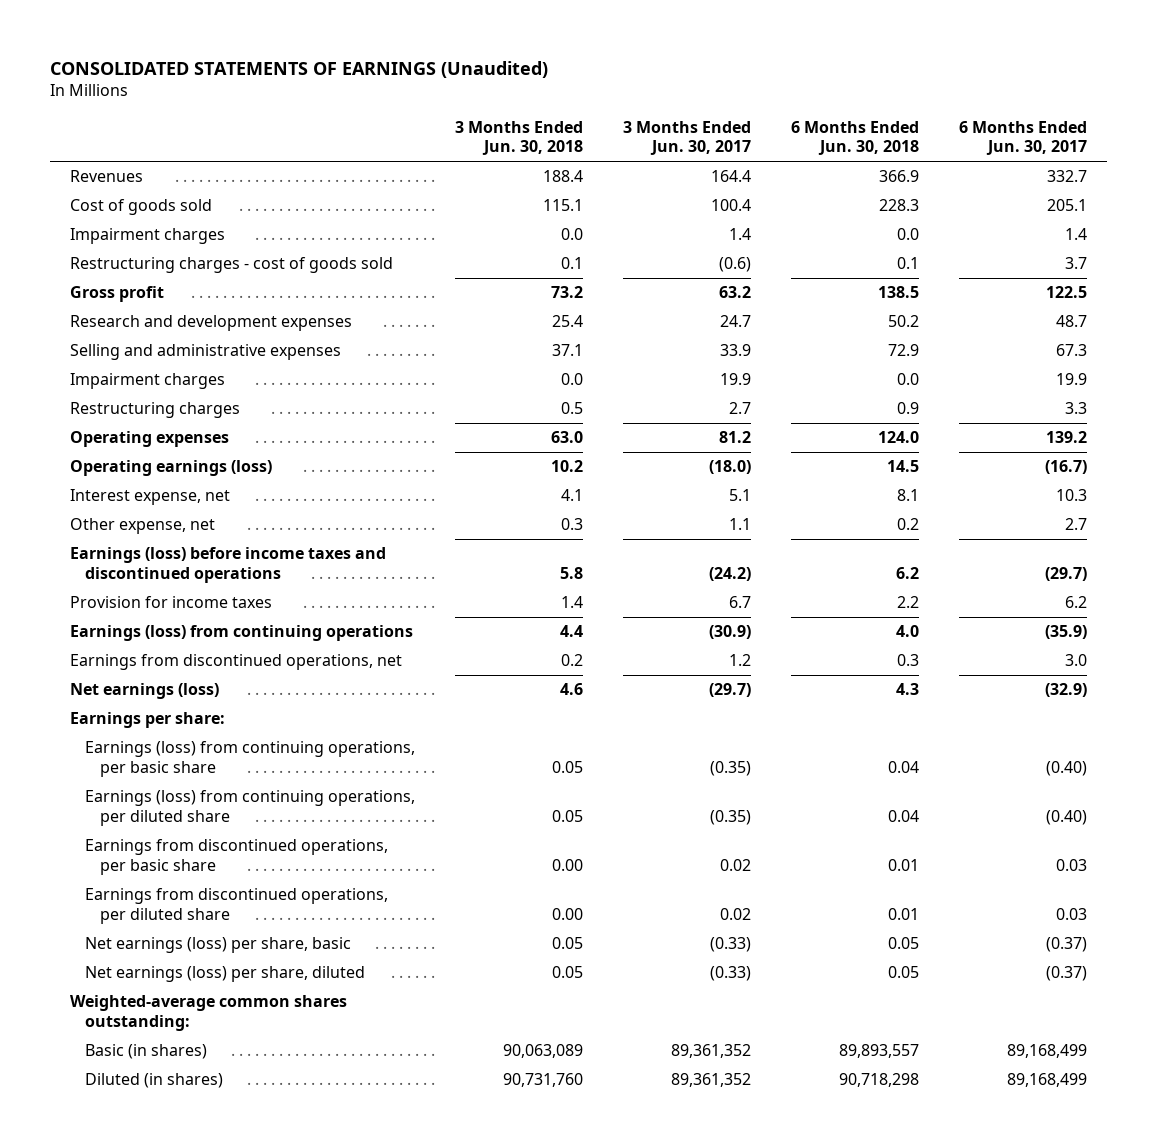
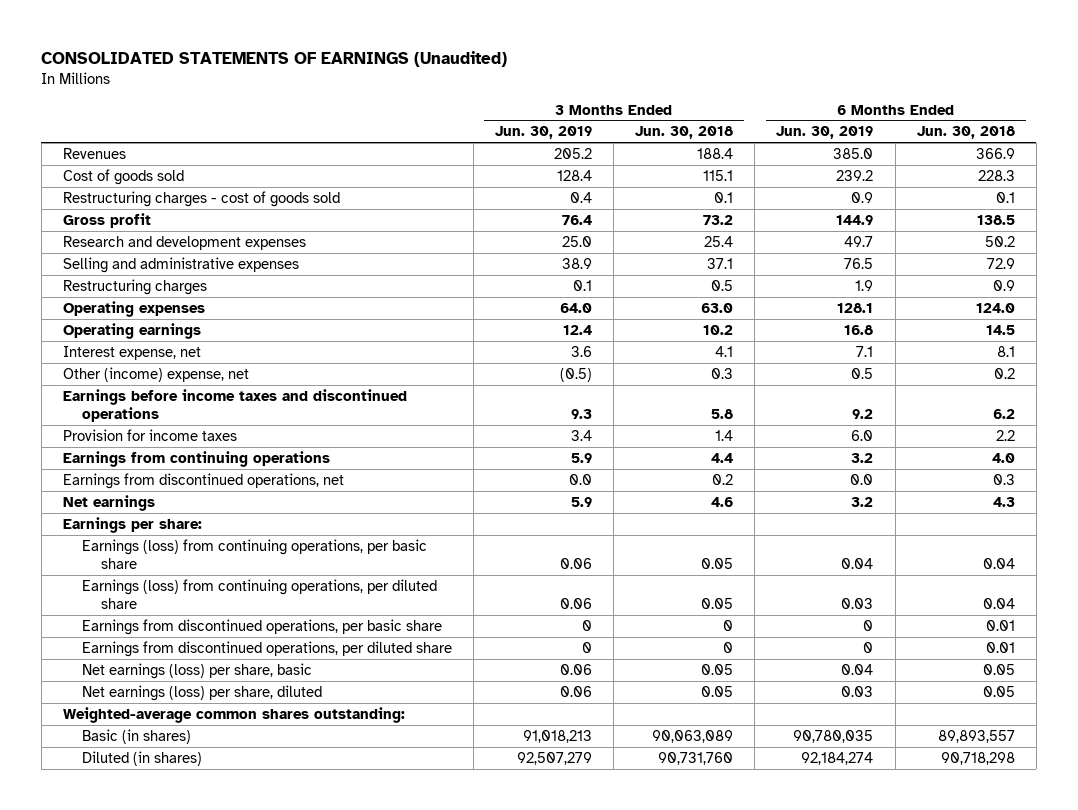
- | 3 Months Ended Jun. 30, 2018 | 3 Months Ended Jun. 30, 2017 | 6 Months Ended Jun. 30, 2018 | 6 Months Ended Jun. 30, 2017
+ | 3 Months Ended Jun. 30, 2019 | 3 Months Ended Jun. 30, 2018 | 6 Months Ended Jun. 30, 2019 | 6 Months Ended Jun. 30, 2018
- Impairment charges | 0.0 | 1.4 | 0.0 | 1.4
- Impairment charges | 0.0 | 19.9 | 0.0 | 19.9
- Operating earnings (loss) | 10.2 | (18.0) | 14.5 | (16.7)
+ Operating earnings | 12.4 | 10.2 | 16.8 | 14.5
- Other expense, net | 0.3 | 1.1 | 0.2 | 2.7
- Earnings (loss) before income taxes and discontinued operations | 5.8 | (24.2) | 6.2 | (29.7)
+ Other (income) expense, net | (0.5) | 0.3 | 0.5 | 0.2
+ Earnings before income taxes and discontinued operations | 9.3 | 5.8 | 9.2 | 6.2
- Earnings (loss) from continuing operations | 4.4 | (30.9) | 4.0 | (35.9)
+ Earnings from continuing operations | 5.9 | 4.4 | 3.2 | 4.0
- Net earnings (loss) | 4.6 | (29.7) | 4.3 | (32.9)
+ Net earnings | 5.9 | 4.6 | 3.2 | 4.3
- Earnings from discontinued operations, per basic share | 0.00 | 0.02 | 0.01 | 0.03
- Earnings from discontinued operations, per diluted share | 0.00 | 0.02 | 0.01 | 0.03
+ Earnings from discontinued operations, per basic share | 0 | 0 | 0 | 0.01
+ Earnings from discontinued operations, per diluted share | 0 | 0 | 0 | 0.01

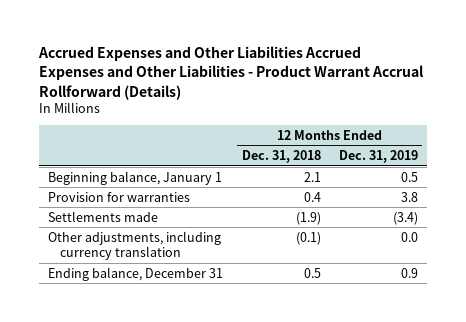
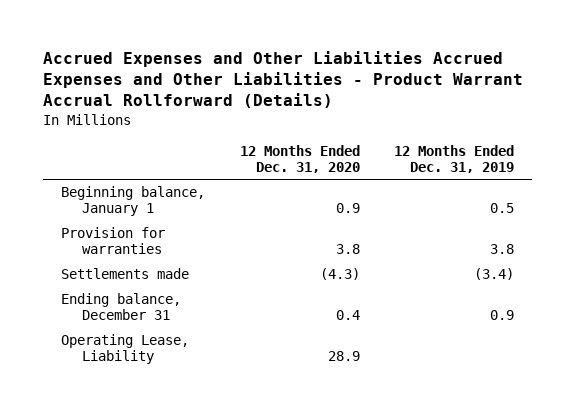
- | 12 Months Ended Dec. 31, 2018 | 12 Months Ended Dec. 31, 2019
+ | 12 Months Ended Dec. 31, 2020 | 12 Months Ended Dec. 31, 2019
- Other adjustments, including currency translation | (0.1) | 0.0
+ Operating Lease, Liability | 28.9 |

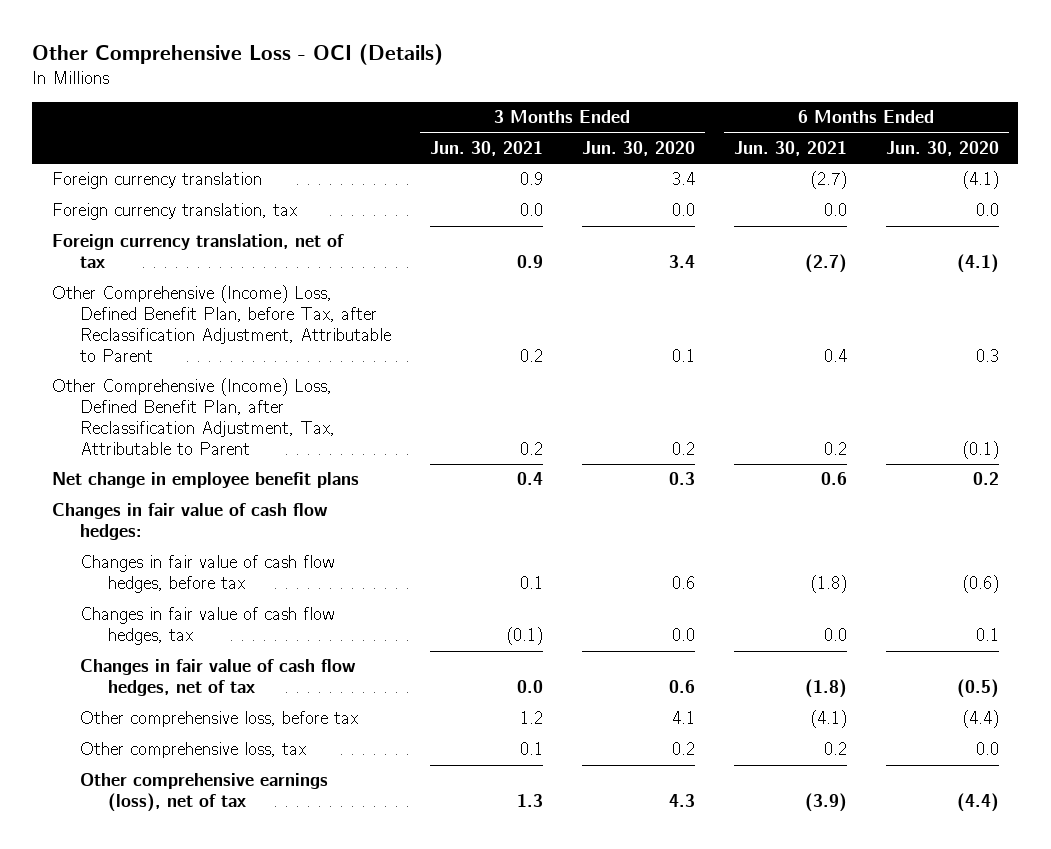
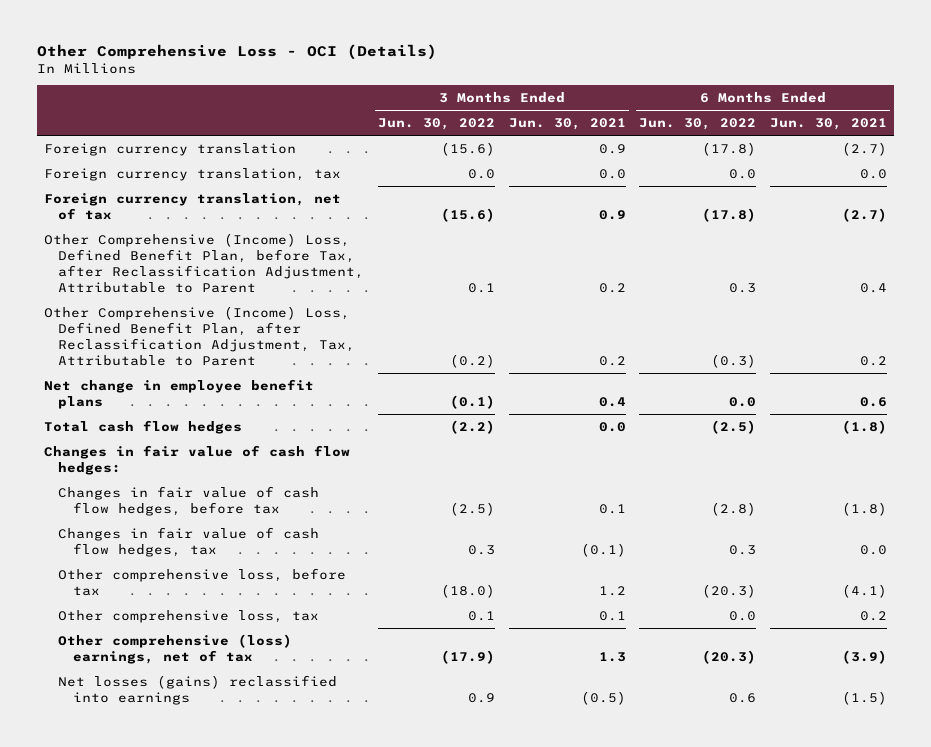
- | 3 Months Ended Jun. 30, 2021 | 3 Months Ended Jun. 30, 2020 | 6 Months Ended Jun. 30, 2021 | 6 Months Ended Jun. 30, 2020
+ | 3 Months Ended Jun. 30, 2022 | 3 Months Ended Jun. 30, 2021 | 6 Months Ended Jun. 30, 2022 | 6 Months Ended Jun. 30, 2021
+ Total cash flow hedges | (2.2) | 0.0 | (2.5) | (1.8)
- Changes in fair value of cash flow hedges, net of tax | 0.0 | 0.6 | (1.8) | (0.5)
- Other comprehensive earnings (loss), net of tax | 1.3 | 4.3 | (3.9) | (4.4)
+ Other comprehensive (loss) earnings, net of tax | (17.9) | 1.3 | (20.3) | (3.9)
+ Net losses (gains) reclassified into earnings | 0.9 | (0.5) | 0.6 | (1.5)

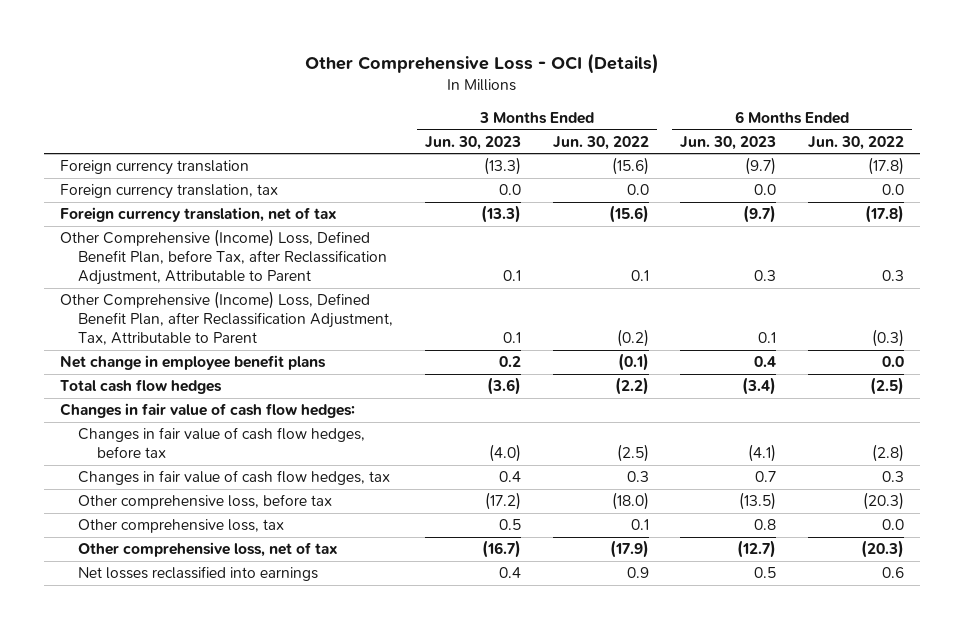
- | 3 Months Ended Jun. 30, 2022 | 3 Months Ended Jun. 30, 2021 | 6 Months Ended Jun. 30, 2022 | 6 Months Ended Jun. 30, 2021
+ | 3 Months Ended Jun. 30, 2023 | 3 Months Ended Jun. 30, 2022 | 6 Months Ended Jun. 30, 2023 | 6 Months Ended Jun. 30, 2022
- Other comprehensive (loss) earnings, net of tax | (17.9) | 1.3 | (20.3) | (3.9)
- Net losses (gains) reclassified into earnings | 0.9 | (0.5) | 0.6 | (1.5)
+ Other comprehensive loss, net of tax | (16.7) | (17.9) | (12.7) | (20.3)
+ Net losses reclassified into earnings | 0.4 | 0.9 | 0.5 | 0.6

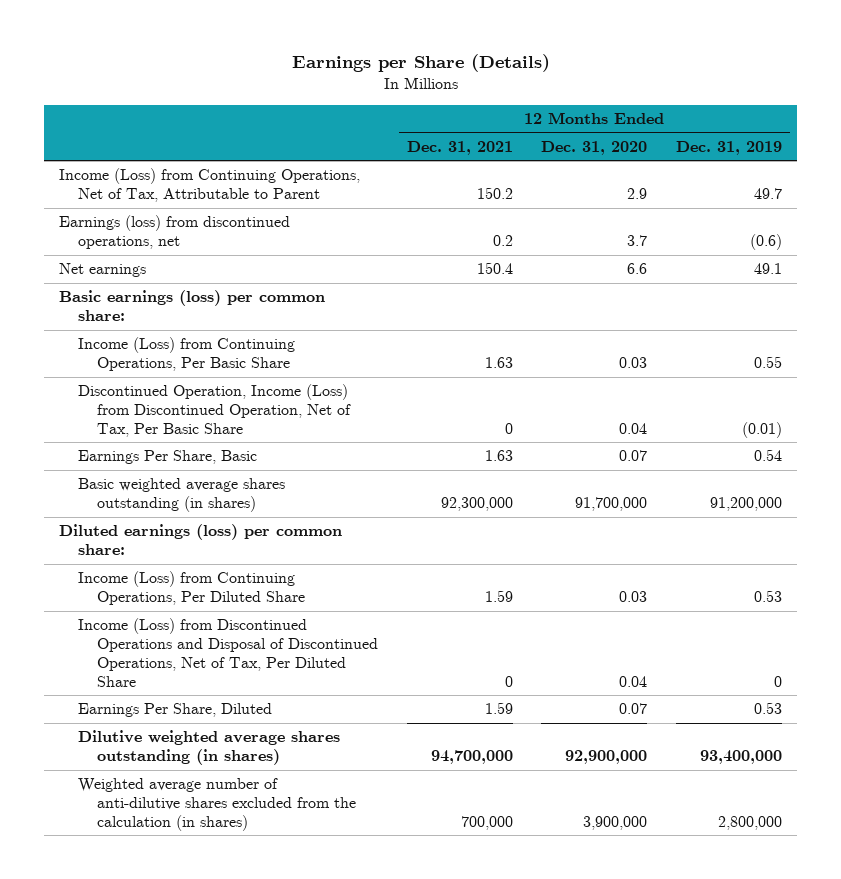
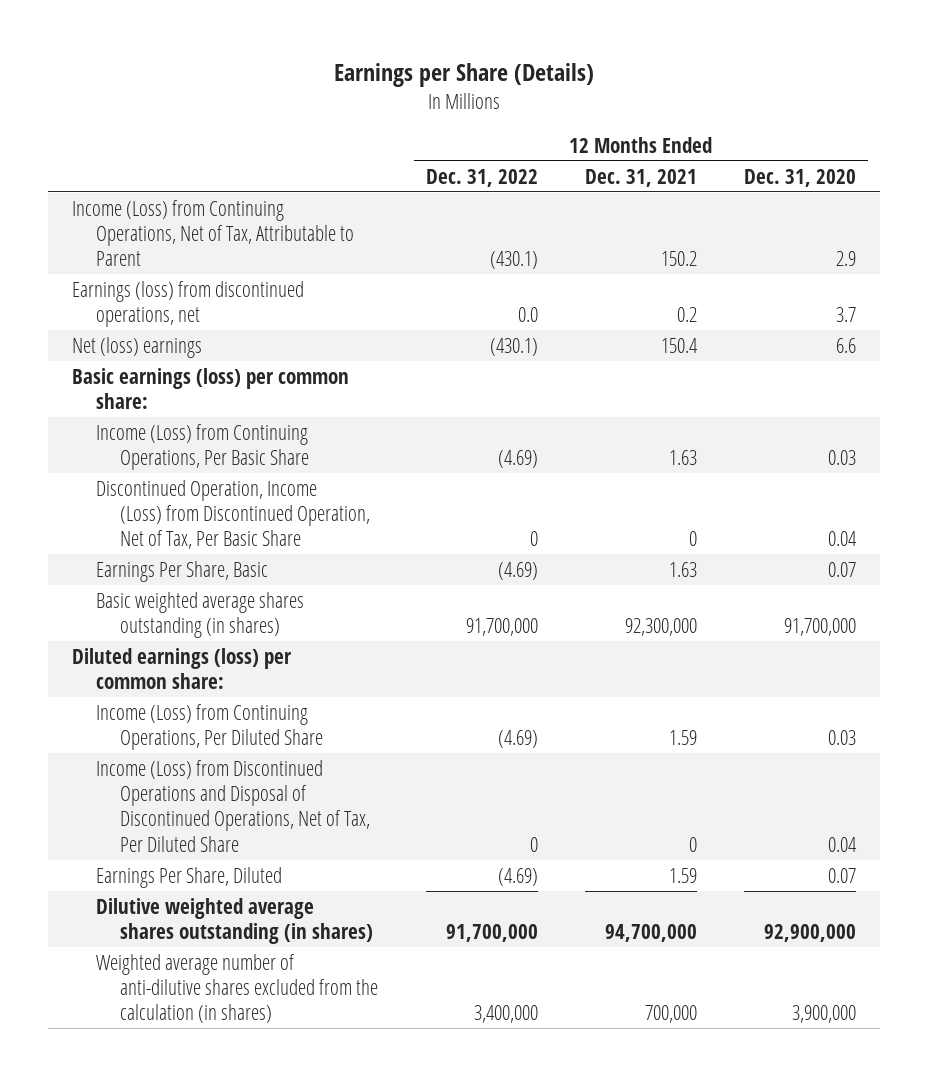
- | 12 Months Ended Dec. 31, 2021 | 12 Months Ended Dec. 31, 2020 | 12 Months Ended Dec. 31, 2019
+ | 12 Months Ended Dec. 31, 2022 | 12 Months Ended Dec. 31, 2021 | 12 Months Ended Dec. 31, 2020
- Net earnings | 150.4 | 6.6 | 49.1
+ Net (loss) earnings | (430.1) | 150.4 | 6.6

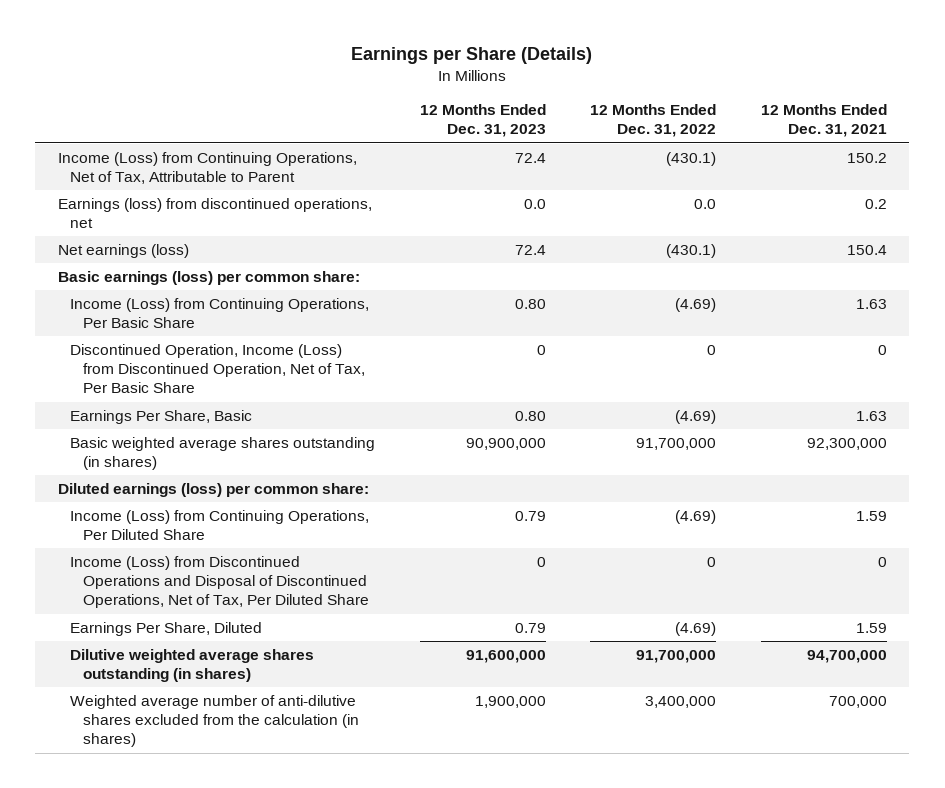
- | 12 Months Ended Dec. 31, 2022 | 12 Months Ended Dec. 31, 2021 | 12 Months Ended Dec. 31, 2020
+ | 12 Months Ended Dec. 31, 2023 | 12 Months Ended Dec. 31, 2022 | 12 Months Ended Dec. 31, 2021
- Net (loss) earnings | (430.1) | 150.4 | 6.6
+ Net earnings (loss) | 72.4 | (430.1) | 150.4

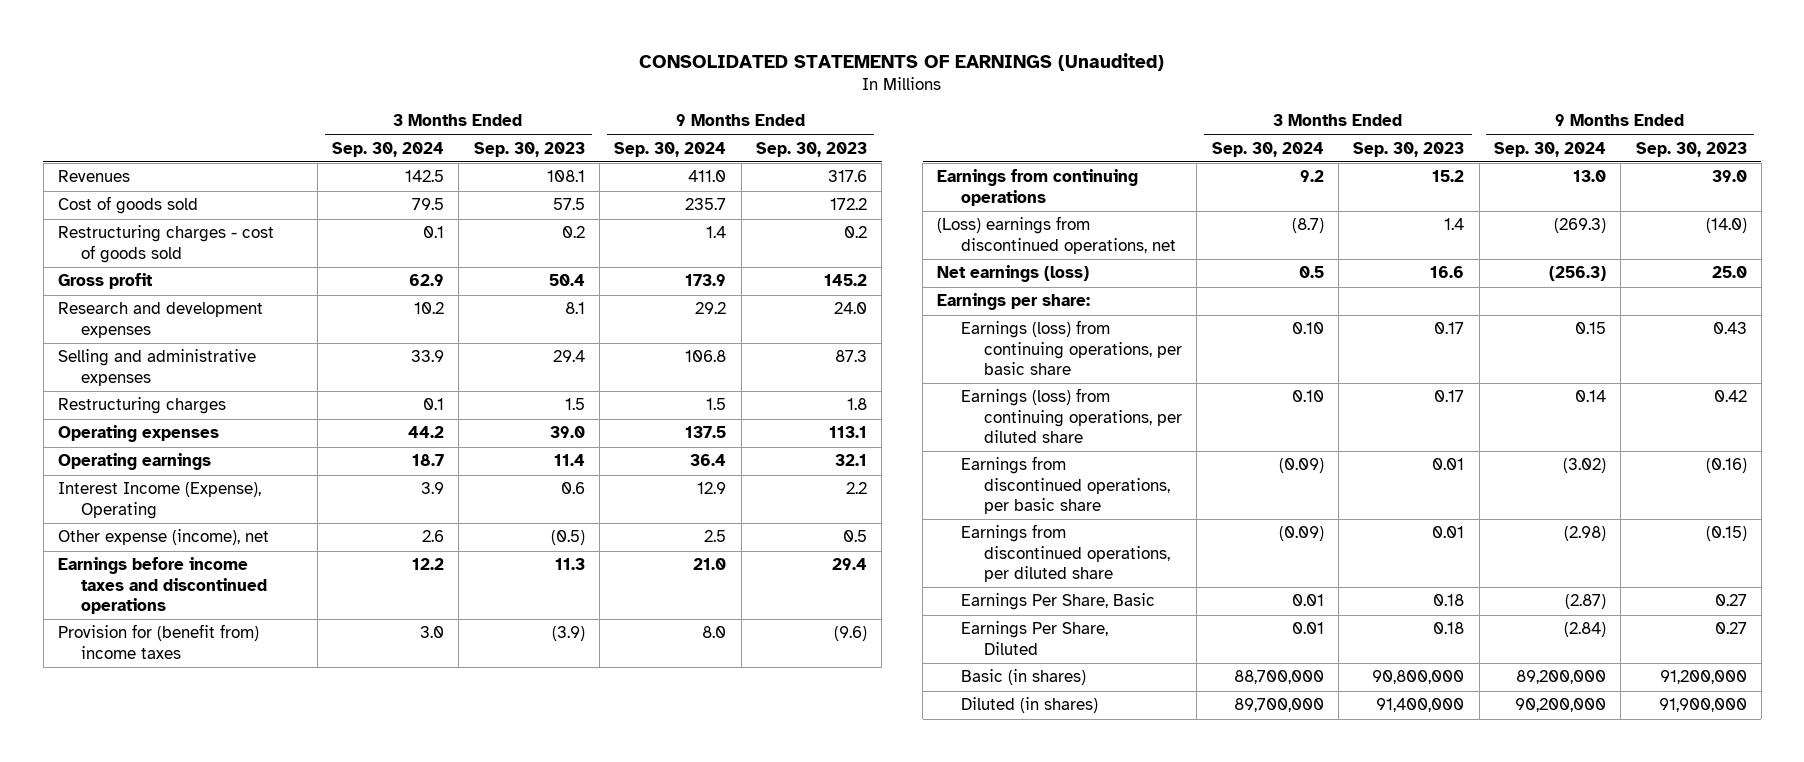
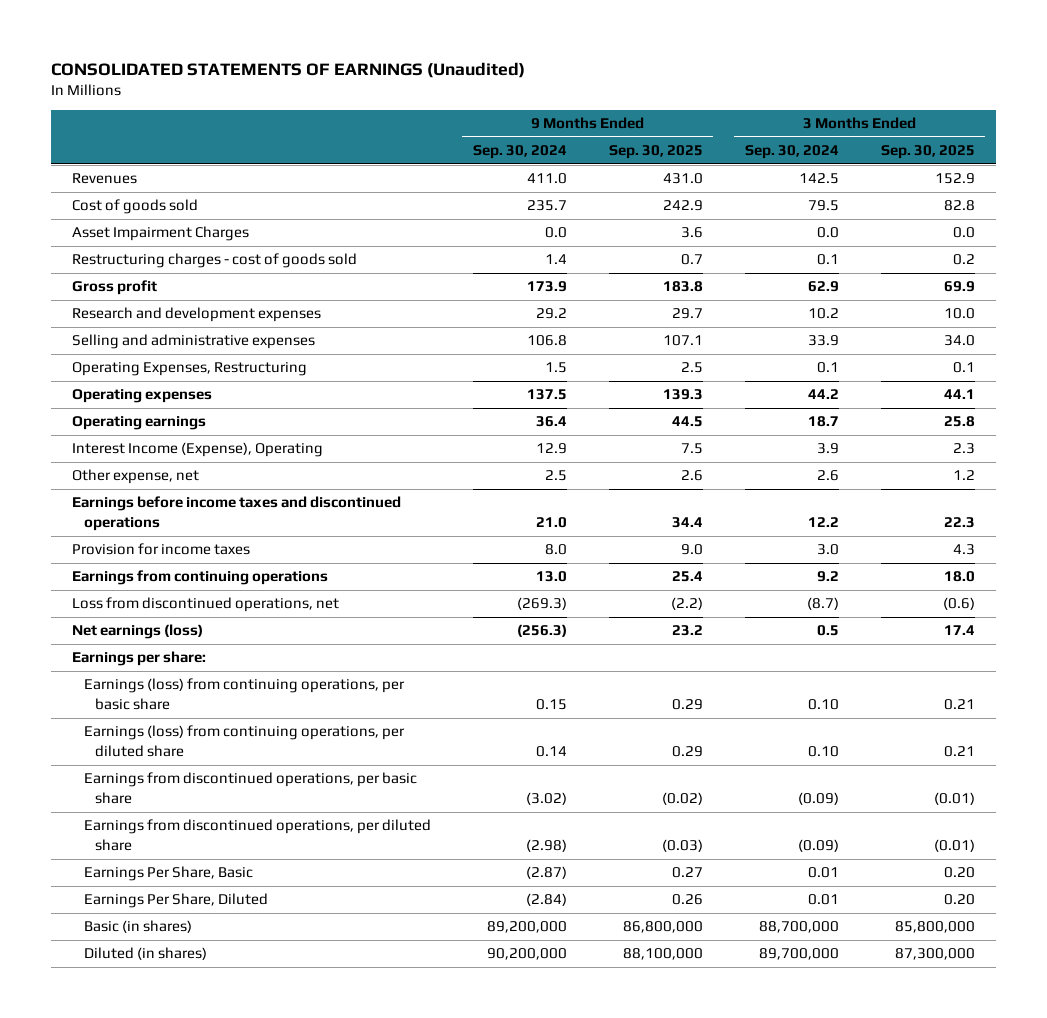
- | 3 Months Ended Sep. 30, 2024 | 3 Months Ended Sep. 30, 2023 | 9 Months Ended Sep. 30, 2024 | 9 Months Ended Sep. 30, 2023
+ | 9 Months Ended Sep. 30, 2024 | 9 Months Ended Sep. 30, 2025 | 3 Months Ended Sep. 30, 2024 | 3 Months Ended Sep. 30, 2025
+ Asset Impairment Charges | 0.0 | 3.6 | 0.0 | 0.0
- Restructuring charges | 0.1 | 1.5 | 1.5 | 1.8
+ Operating Expenses, Restructuring | 1.5 | 2.5 | 0.1 | 0.1
- Other expense (income), net | 2.6 | (0.5) | 2.5 | 0.5
+ Other expense, net | 2.5 | 2.6 | 2.6 | 1.2
- Provision for (benefit from) income taxes | 3.0 | (3.9) | 8.0 | (9.6)
+ Provision for income taxes | 8.0 | 9.0 | 3.0 | 4.3
- (Loss) earnings from discontinued operations, net | (8.7) | 1.4 | (269.3) | (14.0)
+ Loss from discontinued operations, net | (269.3) | (2.2) | (8.7) | (0.6)

